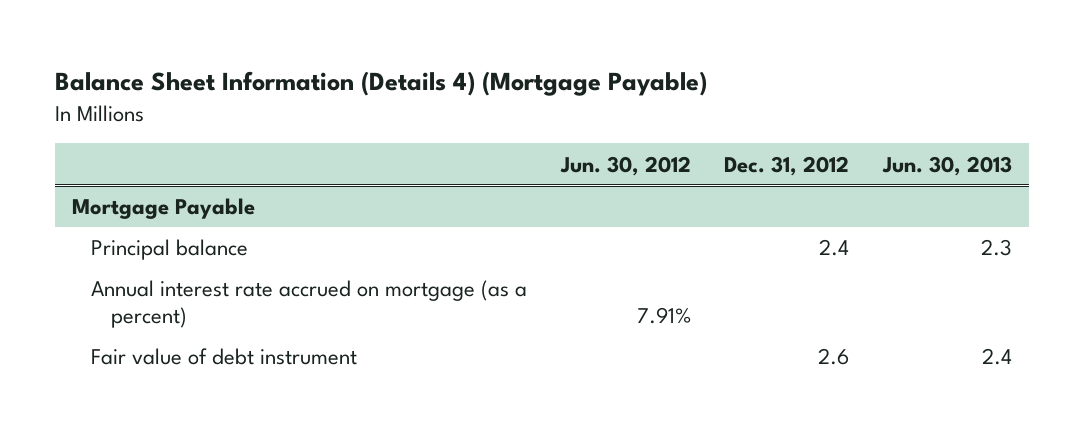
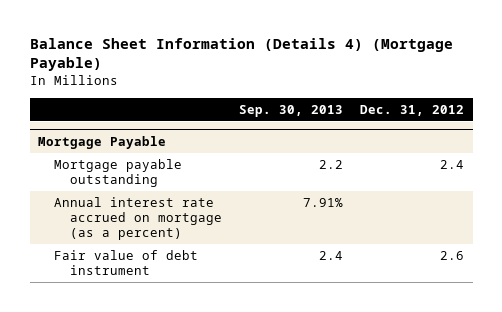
- | Jun. 30, 2012 | Dec. 31, 2012 | Jun. 30, 2013
+ | Sep. 30, 2013 | Dec. 31, 2012
@ Mortgage Payable
- Principal balance | | 2.4 | 2.3
+ Mortgage payable outstanding | 2.2 | 2.4

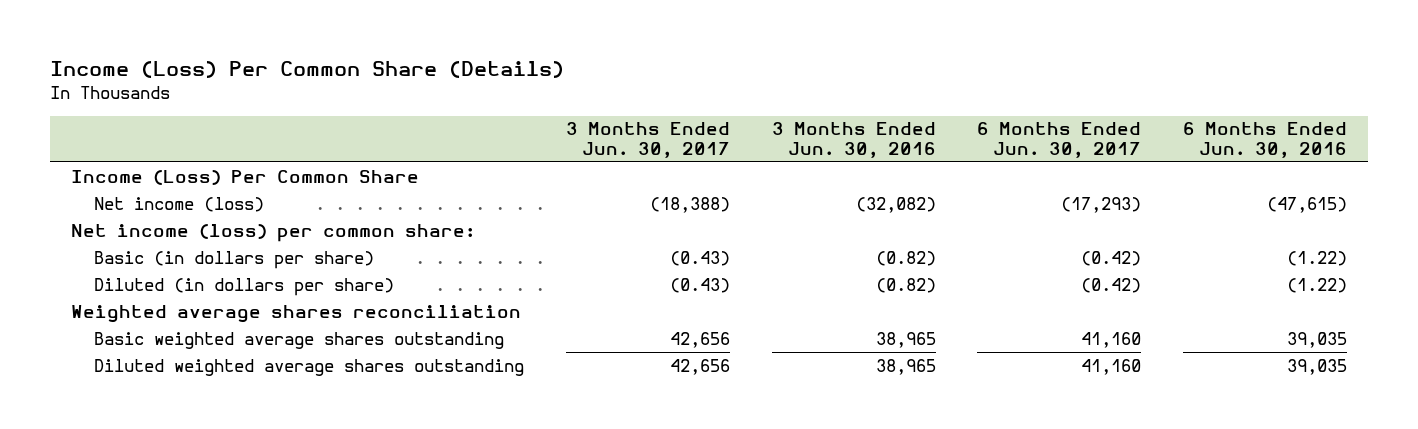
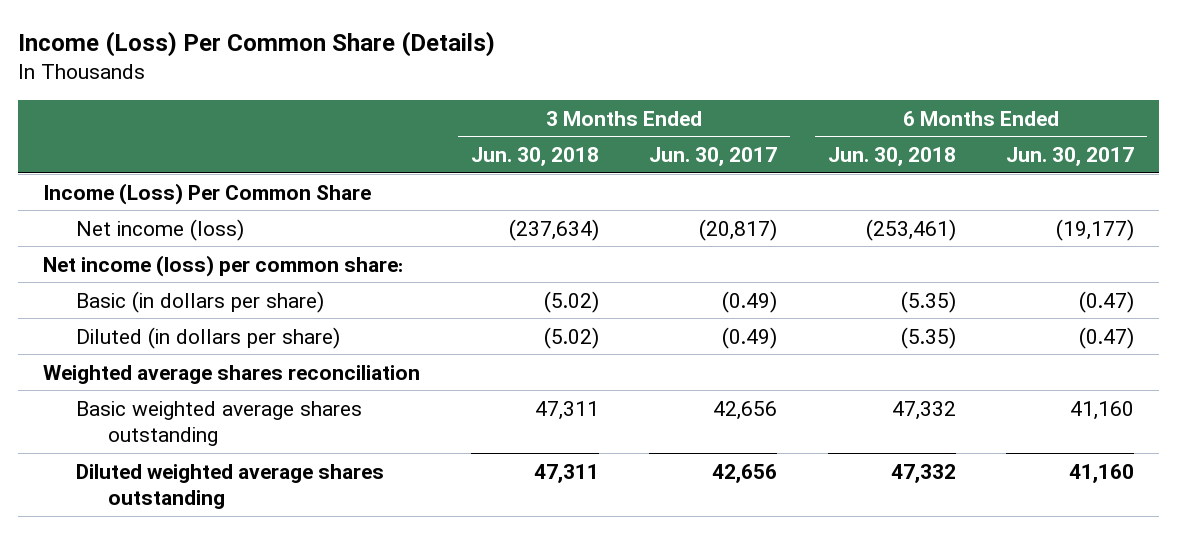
- | 3 Months Ended Jun. 30, 2017 | 3 Months Ended Jun. 30, 2016 | 6 Months Ended Jun. 30, 2017 | 6 Months Ended Jun. 30, 2016
+ | 3 Months Ended Jun. 30, 2018 | 3 Months Ended Jun. 30, 2017 | 6 Months Ended Jun. 30, 2018 | 6 Months Ended Jun. 30, 2017
- Net income (loss) | (18,388) | (32,082) | (17,293) | (47,615)
+ Net income (loss) | (237,634) | (20,817) | (253,461) | (19,177)
- Basic (in dollars per share) | (0.43) | (0.82) | (0.42) | (1.22)
- Diluted (in dollars per share) | (0.43) | (0.82) | (0.42) | (1.22)
+ Basic (in dollars per share) | (5.02) | (0.49) | (5.35) | (0.47)
+ Diluted (in dollars per share) | (5.02) | (0.49) | (5.35) | (0.47)

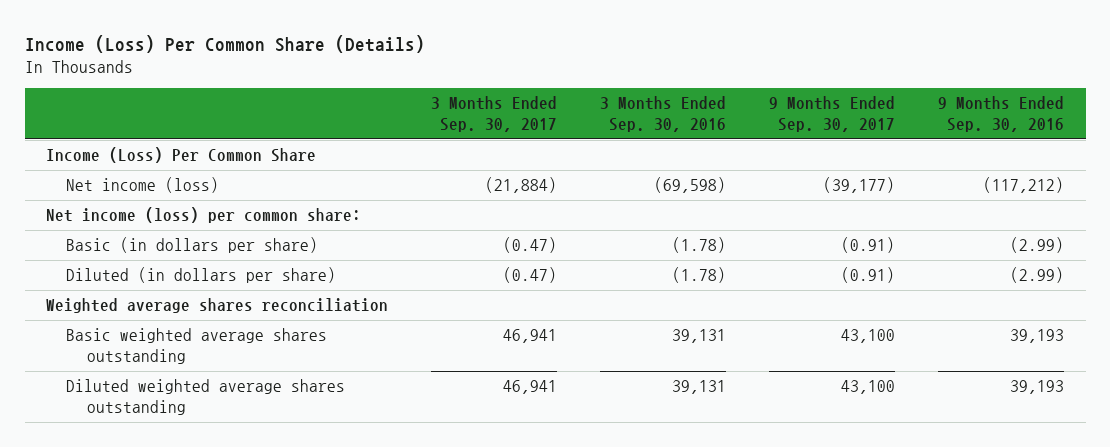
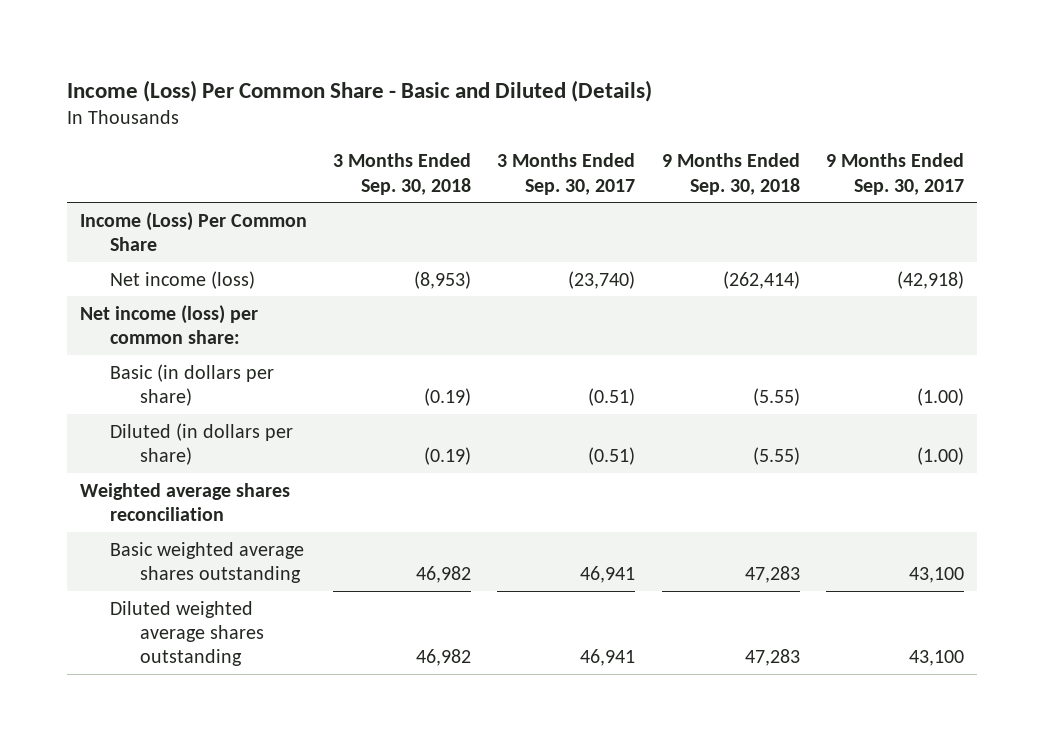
- Income (Loss) Per Common Share (Details)
+ Income (Loss) Per Common Share - Basic and Diluted (Details)
- | 3 Months Ended Sep. 30, 2017 | 3 Months Ended Sep. 30, 2016 | 9 Months Ended Sep. 30, 2017 | 9 Months Ended Sep. 30, 2016
+ | 3 Months Ended Sep. 30, 2018 | 3 Months Ended Sep. 30, 2017 | 9 Months Ended Sep. 30, 2018 | 9 Months Ended Sep. 30, 2017
- Net income (loss) | (21,884) | (69,598) | (39,177) | (117,212)
+ Net income (loss) | (8,953) | (23,740) | (262,414) | (42,918)
- Basic (in dollars per share) | (0.47) | (1.78) | (0.91) | (2.99)
- Diluted (in dollars per share) | (0.47) | (1.78) | (0.91) | (2.99)
+ Basic (in dollars per share) | (0.19) | (0.51) | (5.55) | (1.00)
+ Diluted (in dollars per share) | (0.19) | (0.51) | (5.55) | (1.00)

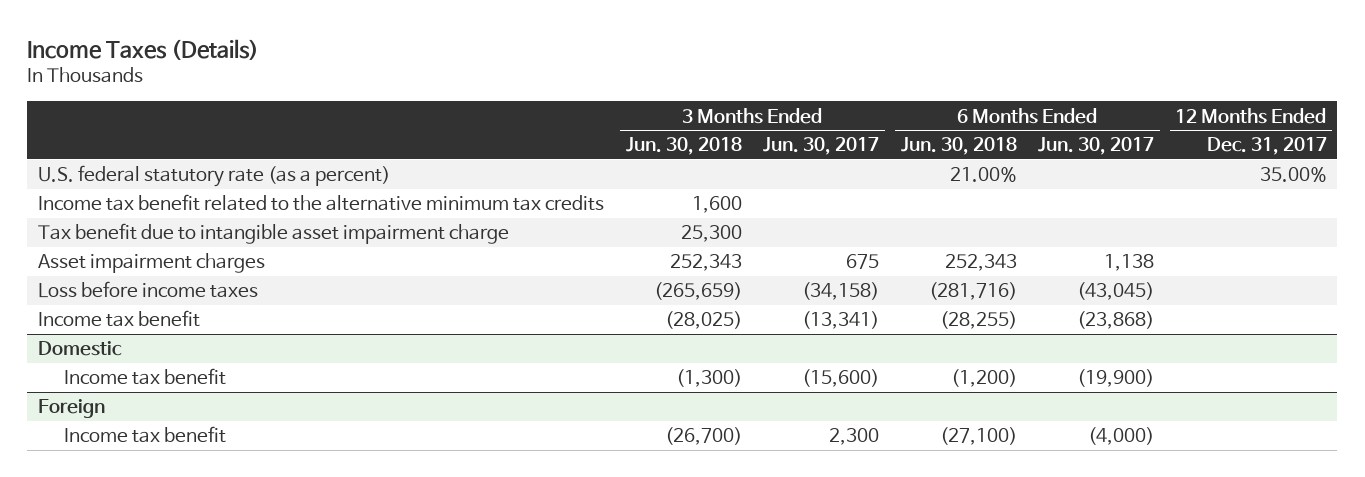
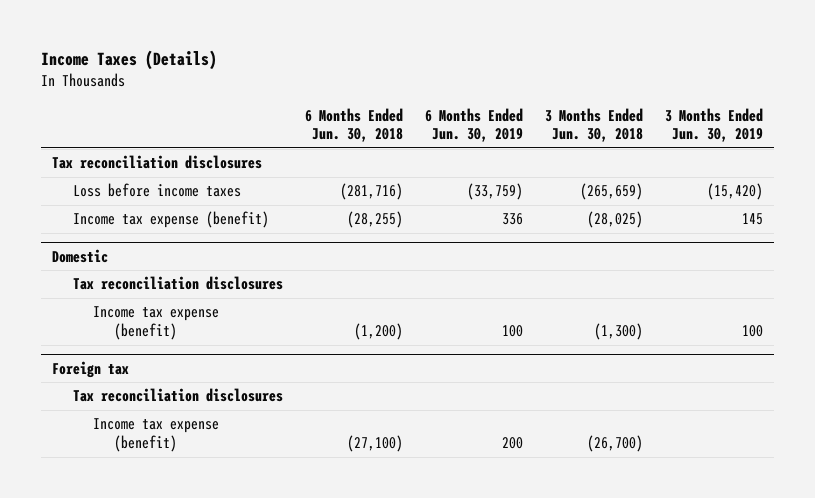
- | 3 Months Ended Jun. 30, 2018 | 3 Months Ended Jun. 30, 2017 | 6 Months Ended Jun. 30, 2018 | 6 Months Ended Jun. 30, 2017 | 12 Months Ended Dec. 31, 2017
+ | 6 Months Ended Jun. 30, 2018 | 6 Months Ended Jun. 30, 2019 | 3 Months Ended Jun. 30, 2018 | 3 Months Ended Jun. 30, 2019
- U.S. federal statutory rate (as a percent) | | | 21.00% | | 35.00%
- Income tax benefit related to the alternative minimum tax credits | 1,600 | | | |
- Tax benefit due to intangible asset impairment charge | 25,300 | | | |
- Asset impairment charges | 252,343 | 675 | 252,343 | 1,138 |
+ Tax reconciliation disclosures
- Income tax benefit | (28,025) | (13,341) | (28,255) | (23,868) |
+ Income tax expense (benefit) | (28,255) | 336 | (28,025) | 145
@ Domestic
- Income tax benefit | (1,300) | (15,600) | (1,200) | (19,900) |
- Foreign
- Income tax benefit | (26,700) | 2,300 | (27,100) | (4,000) |
@ Domestic
+ Tax reconciliation disclosures
+ Income tax expense (benefit) | (1,200) | 100 | (1,300) | 100
+ Foreign tax
+ Tax reconciliation disclosures
+ Income tax expense (benefit) | (27,100) | 200 | (26,700) |

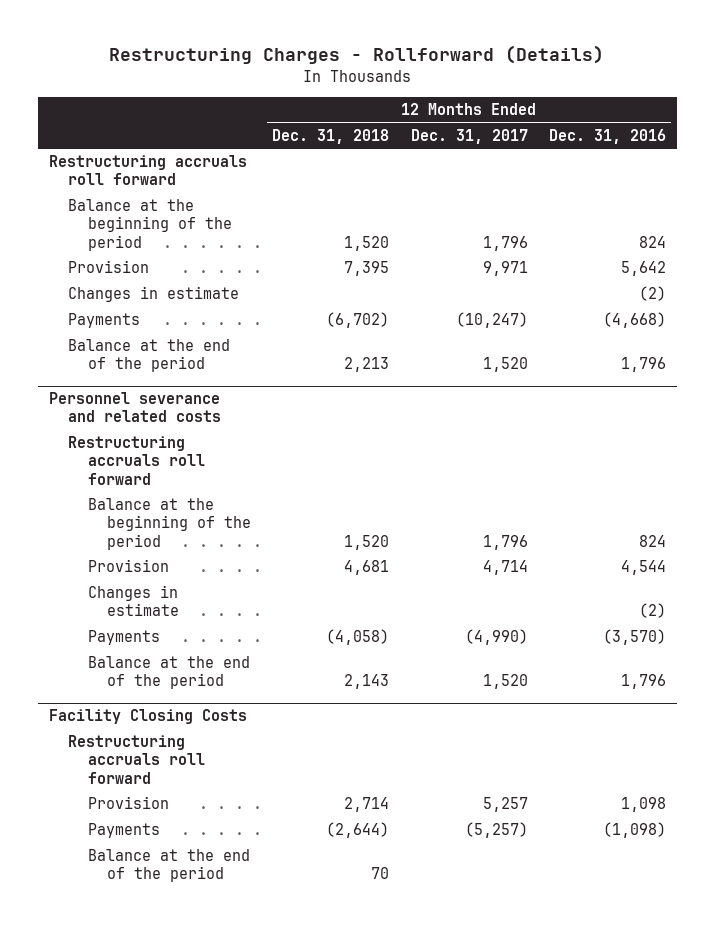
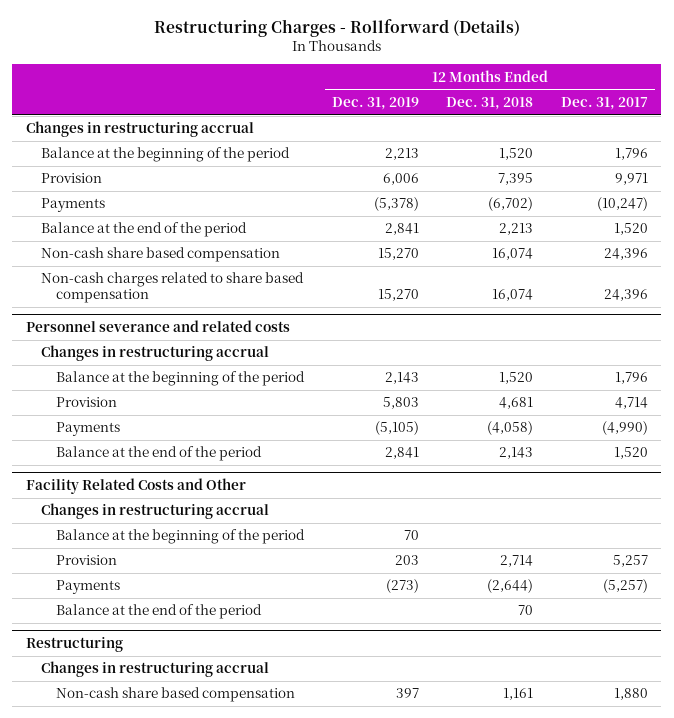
- | 12 Months Ended Dec. 31, 2018 | 12 Months Ended Dec. 31, 2017 | 12 Months Ended Dec. 31, 2016
+ | 12 Months Ended Dec. 31, 2019 | 12 Months Ended Dec. 31, 2018 | 12 Months Ended Dec. 31, 2017
- Restructuring accruals roll forward
+ Changes in restructuring accrual
- Changes in estimate | | | (2)
+ Non-cash share based compensation | 15,270 | 16,074 | 24,396
+ Non-cash charges related to share based compensation | 15,270 | 16,074 | 24,396
@ Personnel severance and related costs
- Restructuring accruals roll forward
+ Changes in restructuring accrual
- Changes in estimate | | | (2)
- Facility Closing Costs
- Restructuring accruals roll forward
+ Facility Related Costs and Other
+ Changes in restructuring accrual
+ Balance at the beginning of the period | 70 | |
+ Restructuring
+ Changes in restructuring accrual
+ Non-cash share based compensation | 397 | 1,161 | 1,880

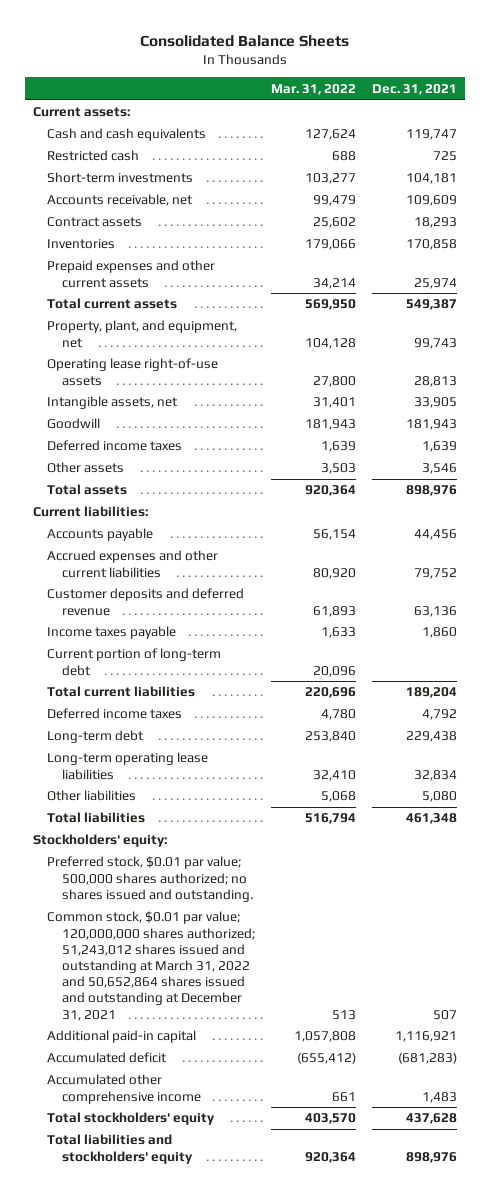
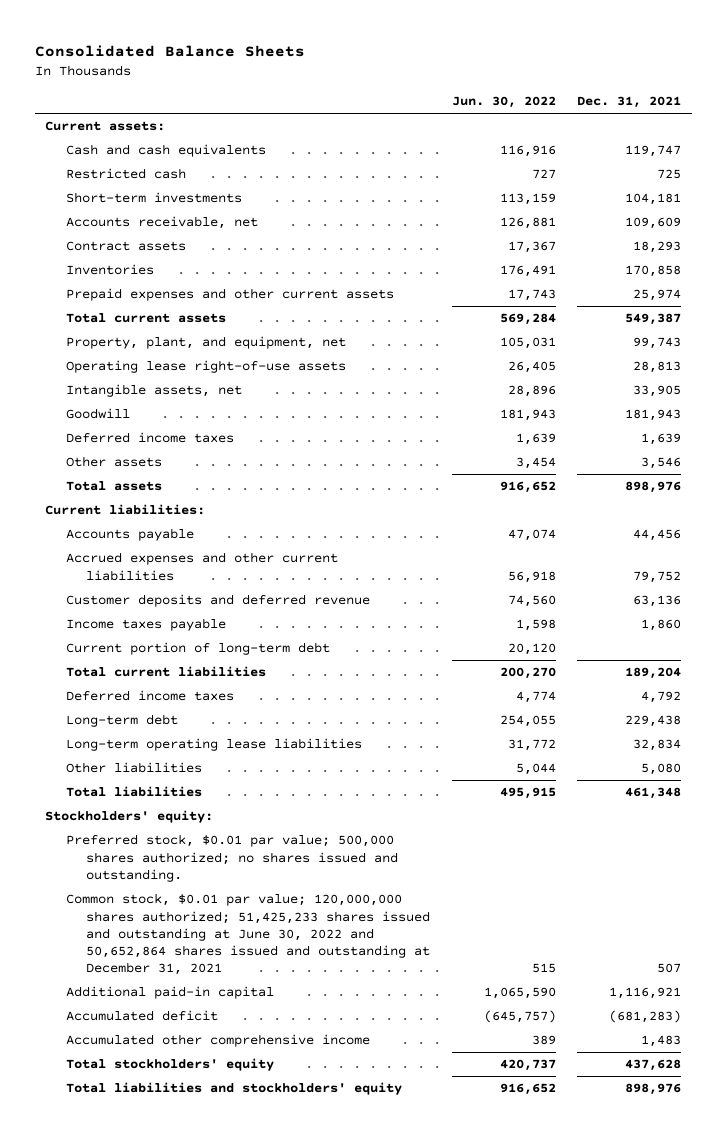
- | Mar. 31, 2022 | Dec. 31, 2021
+ | Jun. 30, 2022 | Dec. 31, 2021
- Common stock, $0.01 par value; 120,000,000 shares authorized; 51,243,012 shares issued and outstanding at March 31, 2022 and 50,652,864 shares issued and outstanding at December 31, 2021 | 513 | 507
+ Common stock, $0.01 par value; 120,000,000 shares authorized; 51,425,233 shares issued and outstanding at June 30, 2022 and 50,652,864 shares issued and outstanding at December 31, 2021 | 515 | 507

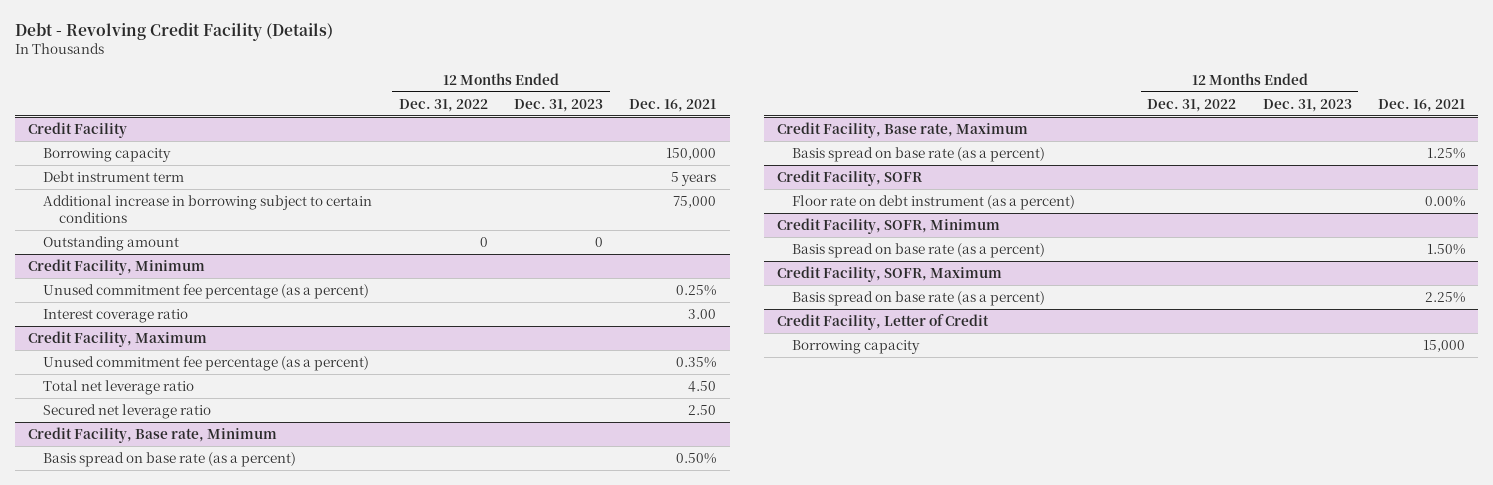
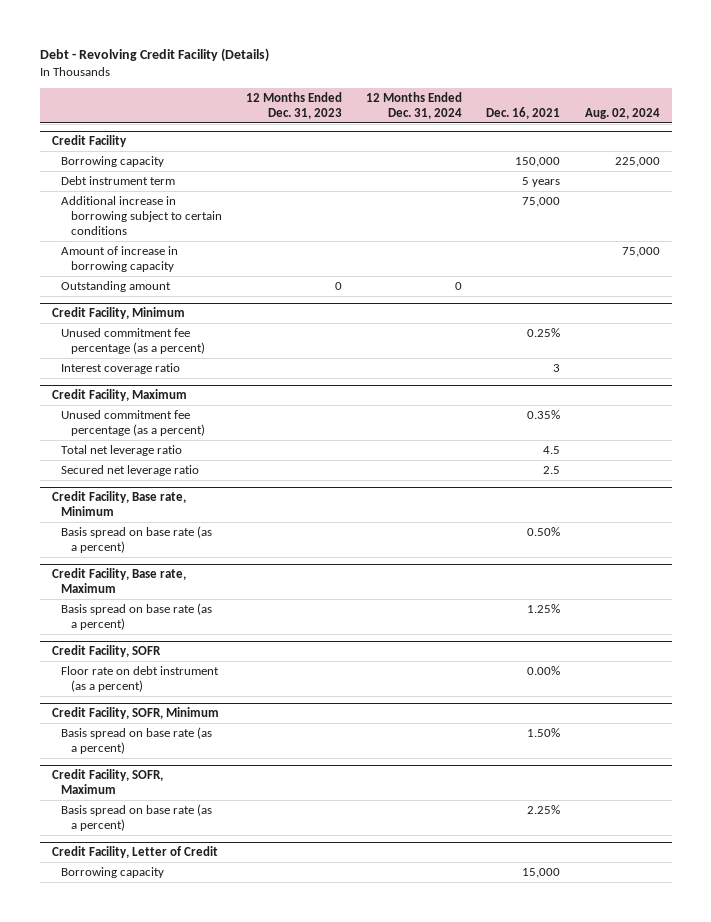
- | 12 Months Ended Dec. 31, 2022 | 12 Months Ended Dec. 31, 2023 | Dec. 16, 2021
+ | 12 Months Ended Dec. 31, 2023 | 12 Months Ended Dec. 31, 2024 | Dec. 16, 2021 | Aug. 02, 2024
@ Credit Facility
+ Amount of increase in borrowing capacity | | | | 75,000
@ Credit Facility, Minimum
- Interest coverage ratio | | | 3.00
+ Interest coverage ratio | | | 3 |
@ Credit Facility, Maximum
- Total net leverage ratio | | | 4.50
- Secured net leverage ratio | | | 2.50
+ Total net leverage ratio | | | 4.5 |
+ Secured net leverage ratio | | | 2.5 |

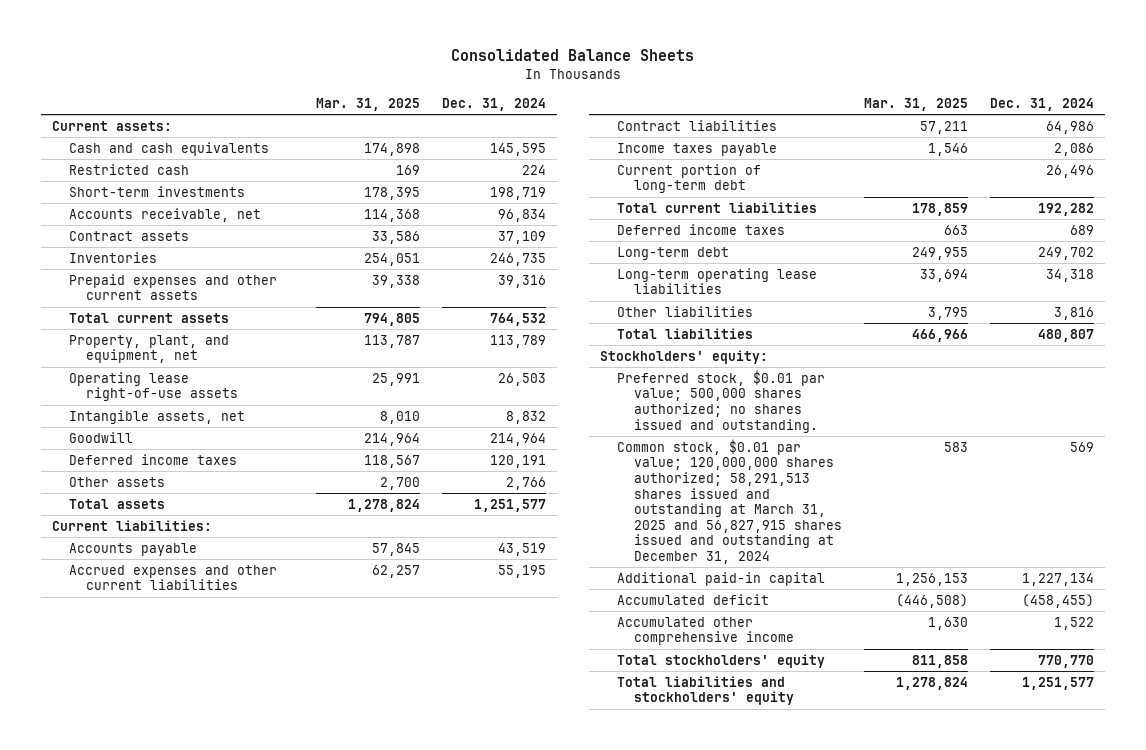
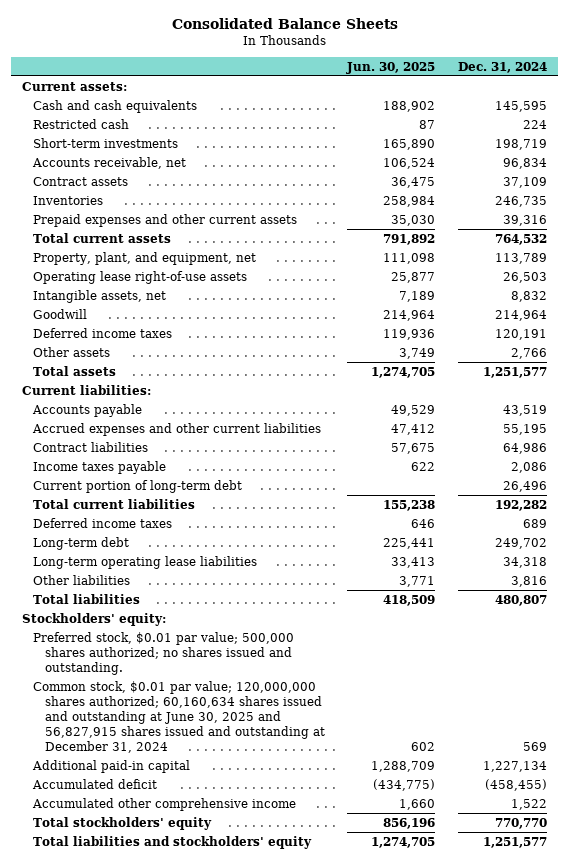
- | Mar. 31, 2025 | Dec. 31, 2024
+ | Jun. 30, 2025 | Dec. 31, 2024
- Common stock, $0.01 par value; 120,000,000 shares authorized; 58,291,513 shares issued and outstanding at March 31, 2025 and 56,827,915 shares issued and outstanding at December 31, 2024 | 583 | 569
+ Common stock, $0.01 par value; 120,000,000 shares authorized; 60,160,634 shares issued and outstanding at June 30, 2025 and 56,827,915 shares issued and outstanding at December 31, 2024 | 602 | 569

